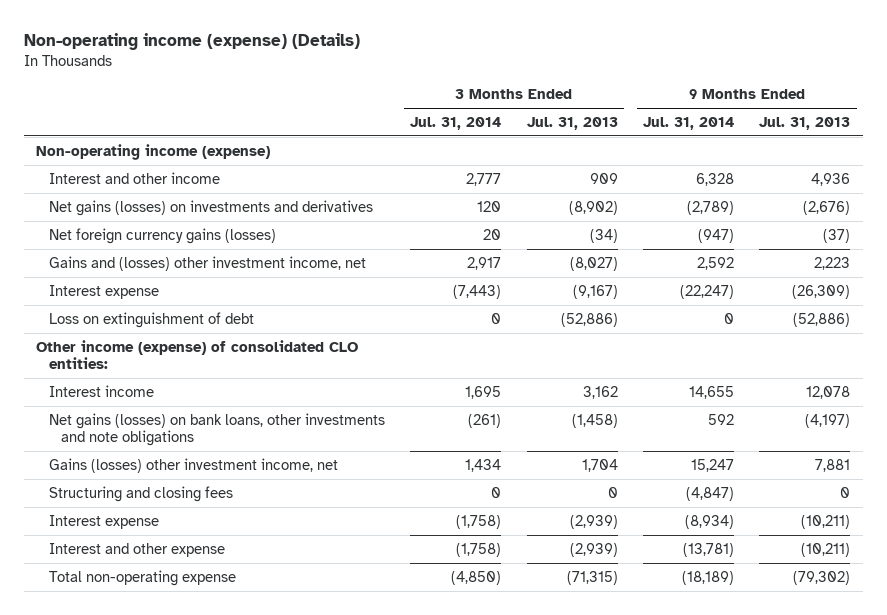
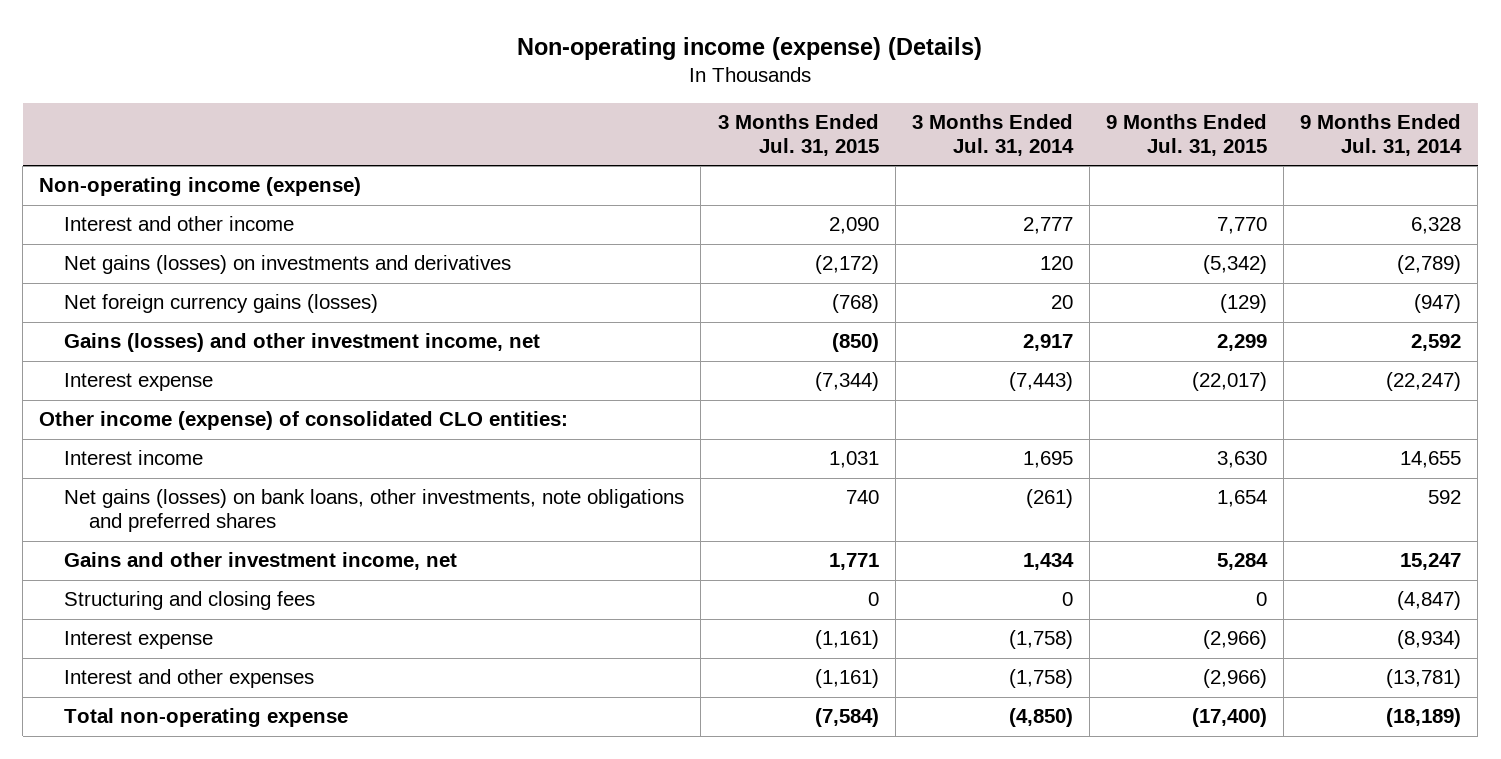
- | 3 Months Ended Jul. 31, 2014 | 3 Months Ended Jul. 31, 2013 | 9 Months Ended Jul. 31, 2014 | 9 Months Ended Jul. 31, 2013
+ | 3 Months Ended Jul. 31, 2015 | 3 Months Ended Jul. 31, 2014 | 9 Months Ended Jul. 31, 2015 | 9 Months Ended Jul. 31, 2014
- Gains and (losses) other investment income, net | 2,917 | (8,027) | 2,592 | 2,223
+ Gains (losses) and other investment income, net | (850) | 2,917 | 2,299 | 2,592
- Loss on extinguishment of debt | 0 | (52,886) | 0 | (52,886)
- Net gains (losses) on bank loans, other investments and note obligations | (261) | (1,458) | 592 | (4,197)
- Gains (losses) other investment income, net | 1,434 | 1,704 | 15,247 | 7,881
+ Net gains (losses) on bank loans, other investments, note obligations and preferred shares | 740 | (261) | 1,654 | 592
+ Gains and other investment income, net | 1,771 | 1,434 | 5,284 | 15,247
- Interest and other expense | (1,758) | (2,939) | (13,781) | (10,211)
+ Interest and other expenses | (1,161) | (1,758) | (2,966) | (13,781)

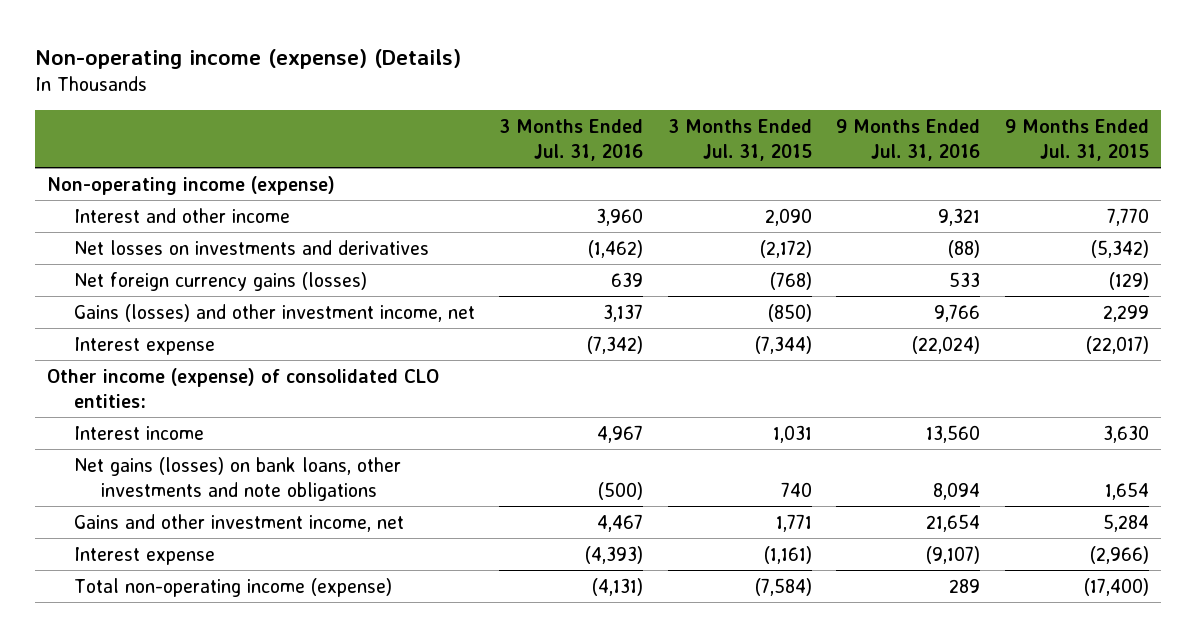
- | 3 Months Ended Jul. 31, 2015 | 3 Months Ended Jul. 31, 2014 | 9 Months Ended Jul. 31, 2015 | 9 Months Ended Jul. 31, 2014
+ | 3 Months Ended Jul. 31, 2016 | 3 Months Ended Jul. 31, 2015 | 9 Months Ended Jul. 31, 2016 | 9 Months Ended Jul. 31, 2015
- Net gains (losses) on investments and derivatives | (2,172) | 120 | (5,342) | (2,789)
+ Net losses on investments and derivatives | (1,462) | (2,172) | (88) | (5,342)
- Net gains (losses) on bank loans, other investments, note obligations and preferred shares | 740 | (261) | 1,654 | 592
+ Net gains (losses) on bank loans, other investments and note obligations | (500) | 740 | 8,094 | 1,654
- Structuring and closing fees | 0 | 0 | 0 | (4,847)
- Interest and other expenses | (1,161) | (1,758) | (2,966) | (13,781)
- Total non-operating expense | (7,584) | (4,850) | (17,400) | (18,189)
+ Total non-operating income (expense) | (4,131) | (7,584) | 289 | (17,400)

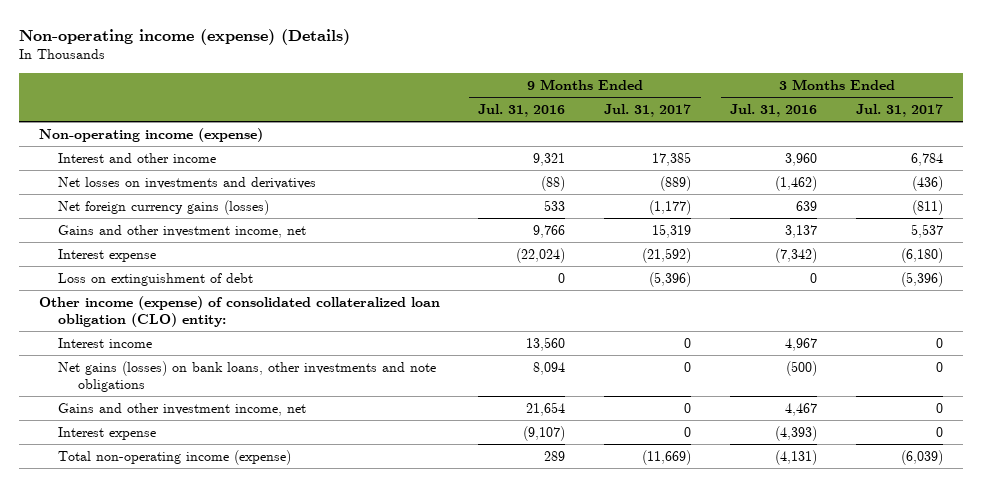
- | 3 Months Ended Jul. 31, 2016 | 3 Months Ended Jul. 31, 2015 | 9 Months Ended Jul. 31, 2016 | 9 Months Ended Jul. 31, 2015
+ | 9 Months Ended Jul. 31, 2016 | 9 Months Ended Jul. 31, 2017 | 3 Months Ended Jul. 31, 2016 | 3 Months Ended Jul. 31, 2017
- Gains (losses) and other investment income, net | 3,137 | (850) | 9,766 | 2,299
+ Gains and other investment income, net | 9,766 | 15,319 | 3,137 | 5,537
- Other income (expense) of consolidated CLO entities:
+ Loss on extinguishment of debt | 0 | (5,396) | 0 | (5,396)
+ Other income (expense) of consolidated collateralized loan obligation (CLO) entity:

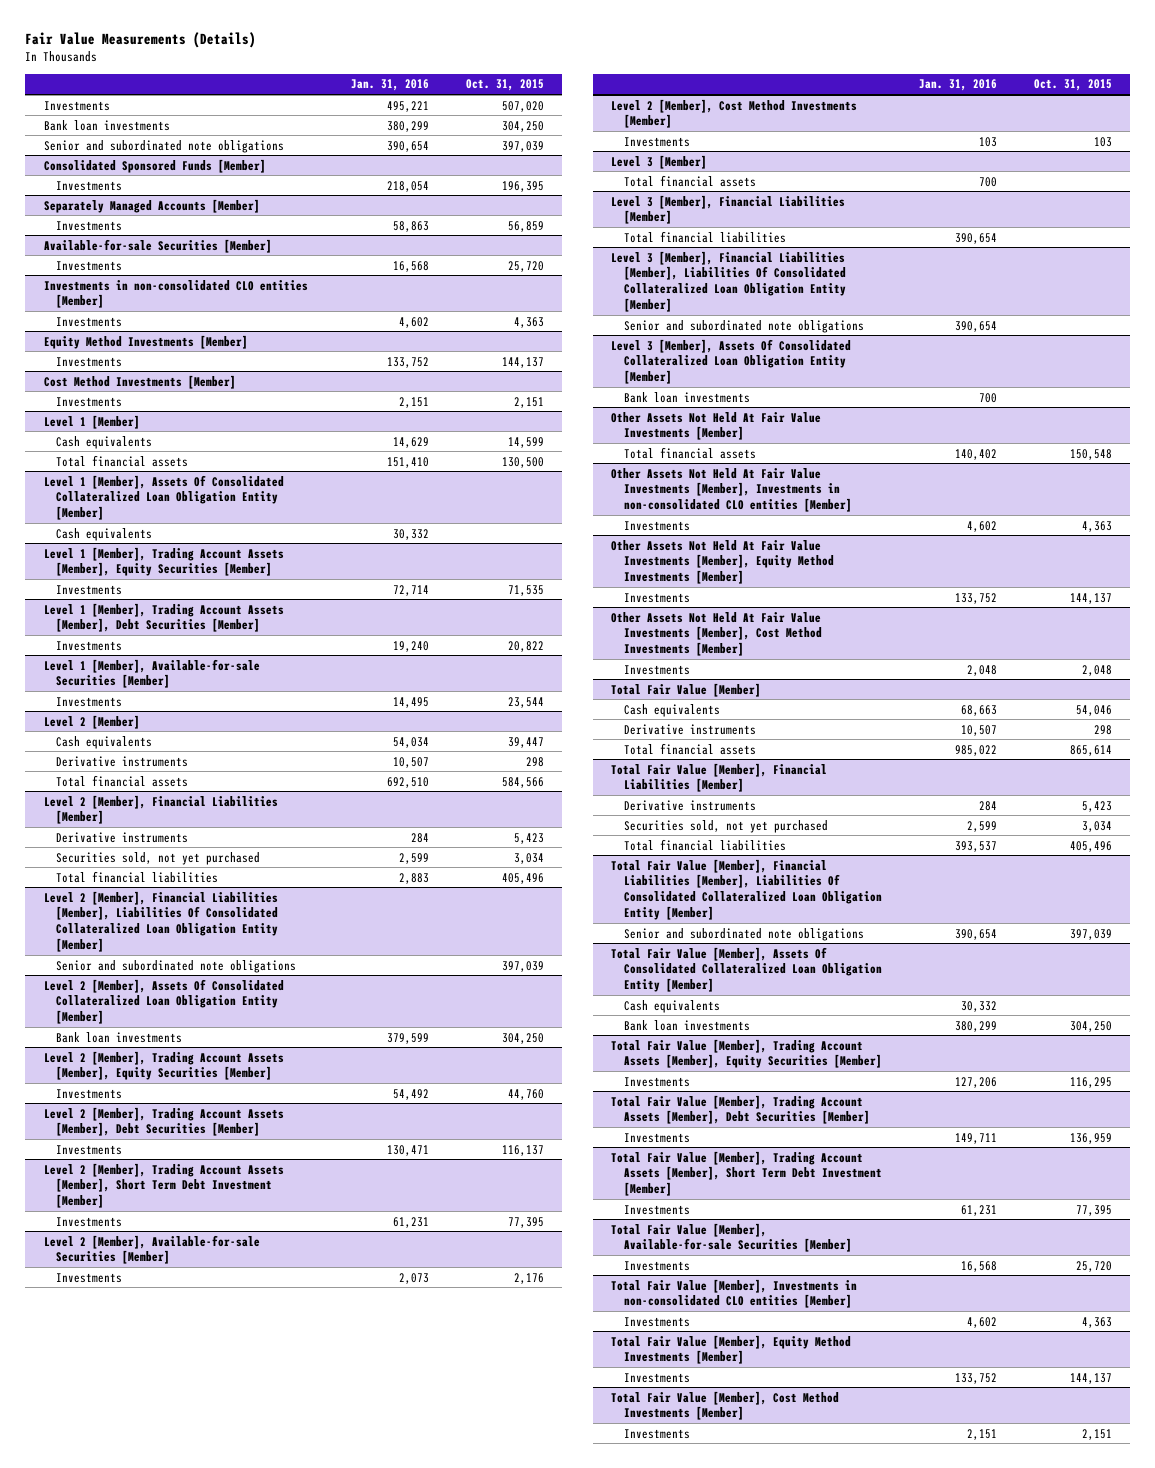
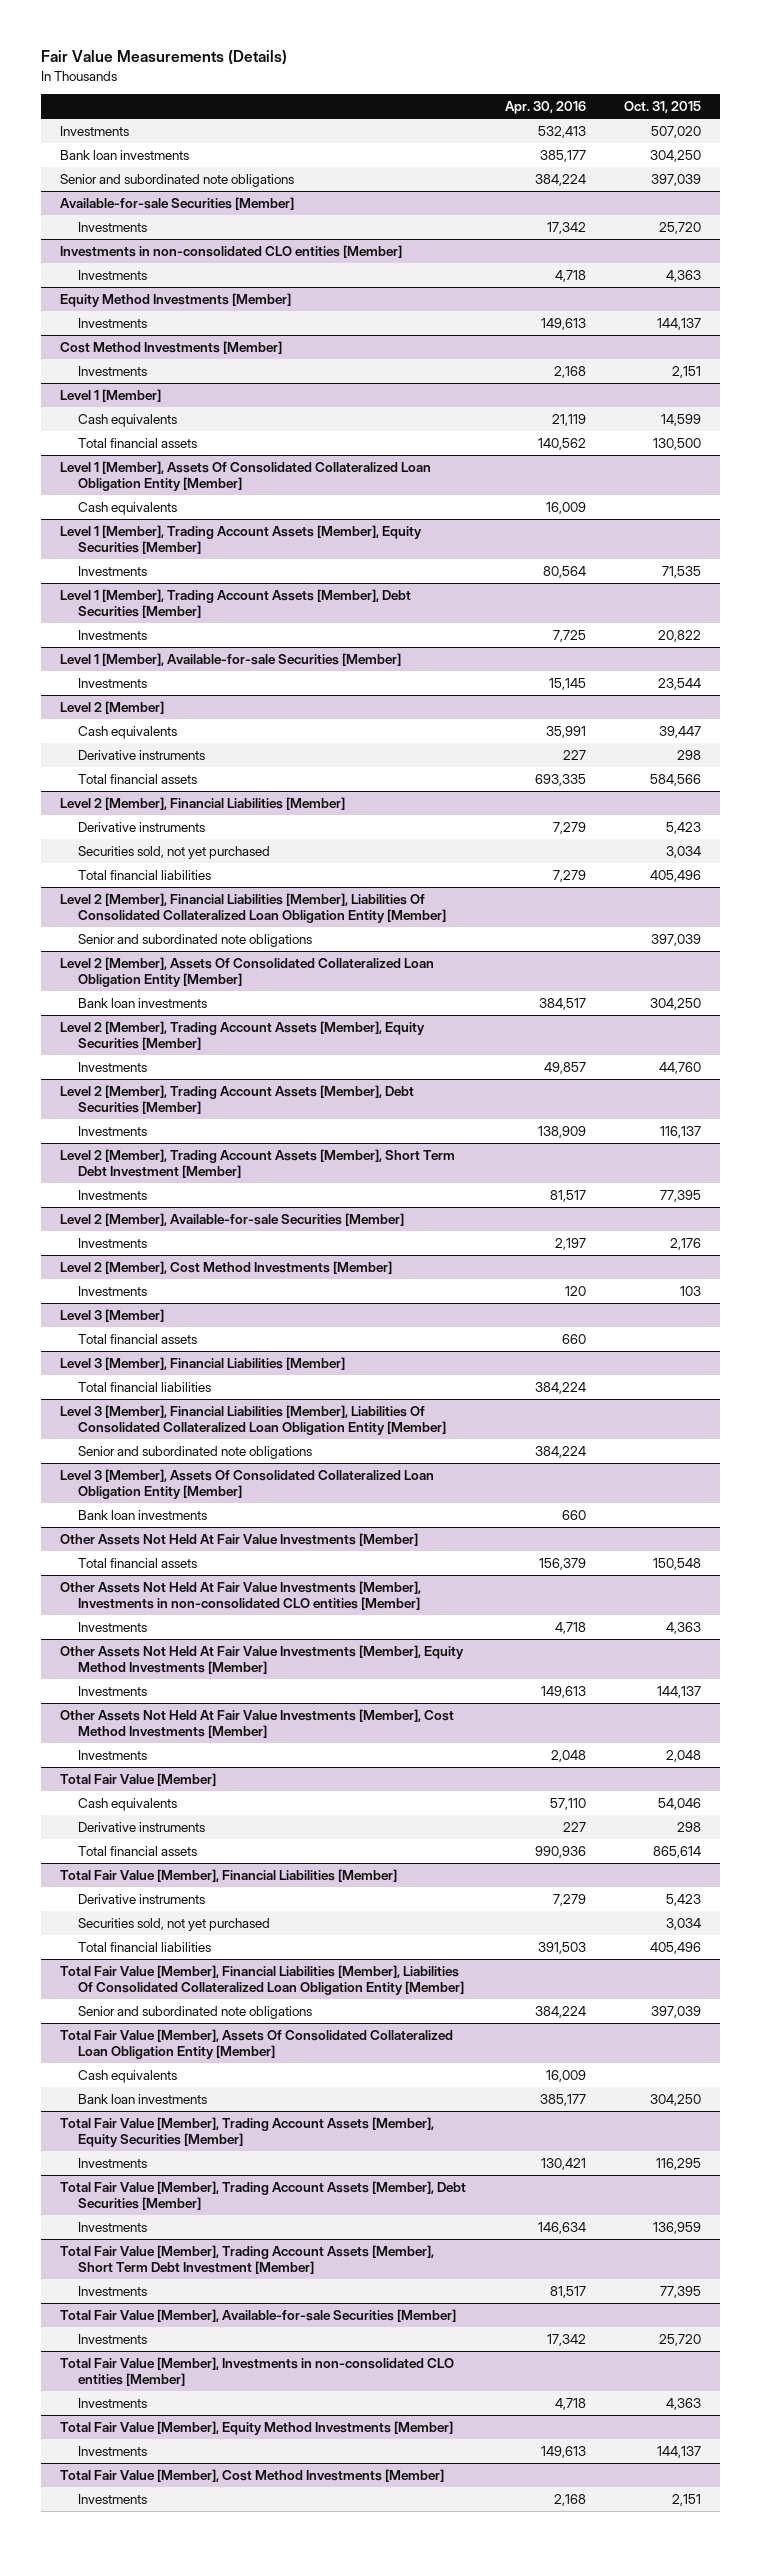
- | Jan. 31, 2016 | Oct. 31, 2015
+ | Apr. 30, 2016 | Oct. 31, 2015
- Consolidated Sponsored Funds [Member]
- Investments | 218,054 | 196,395
- Separately Managed Accounts [Member]
- Investments | 58,863 | 56,859

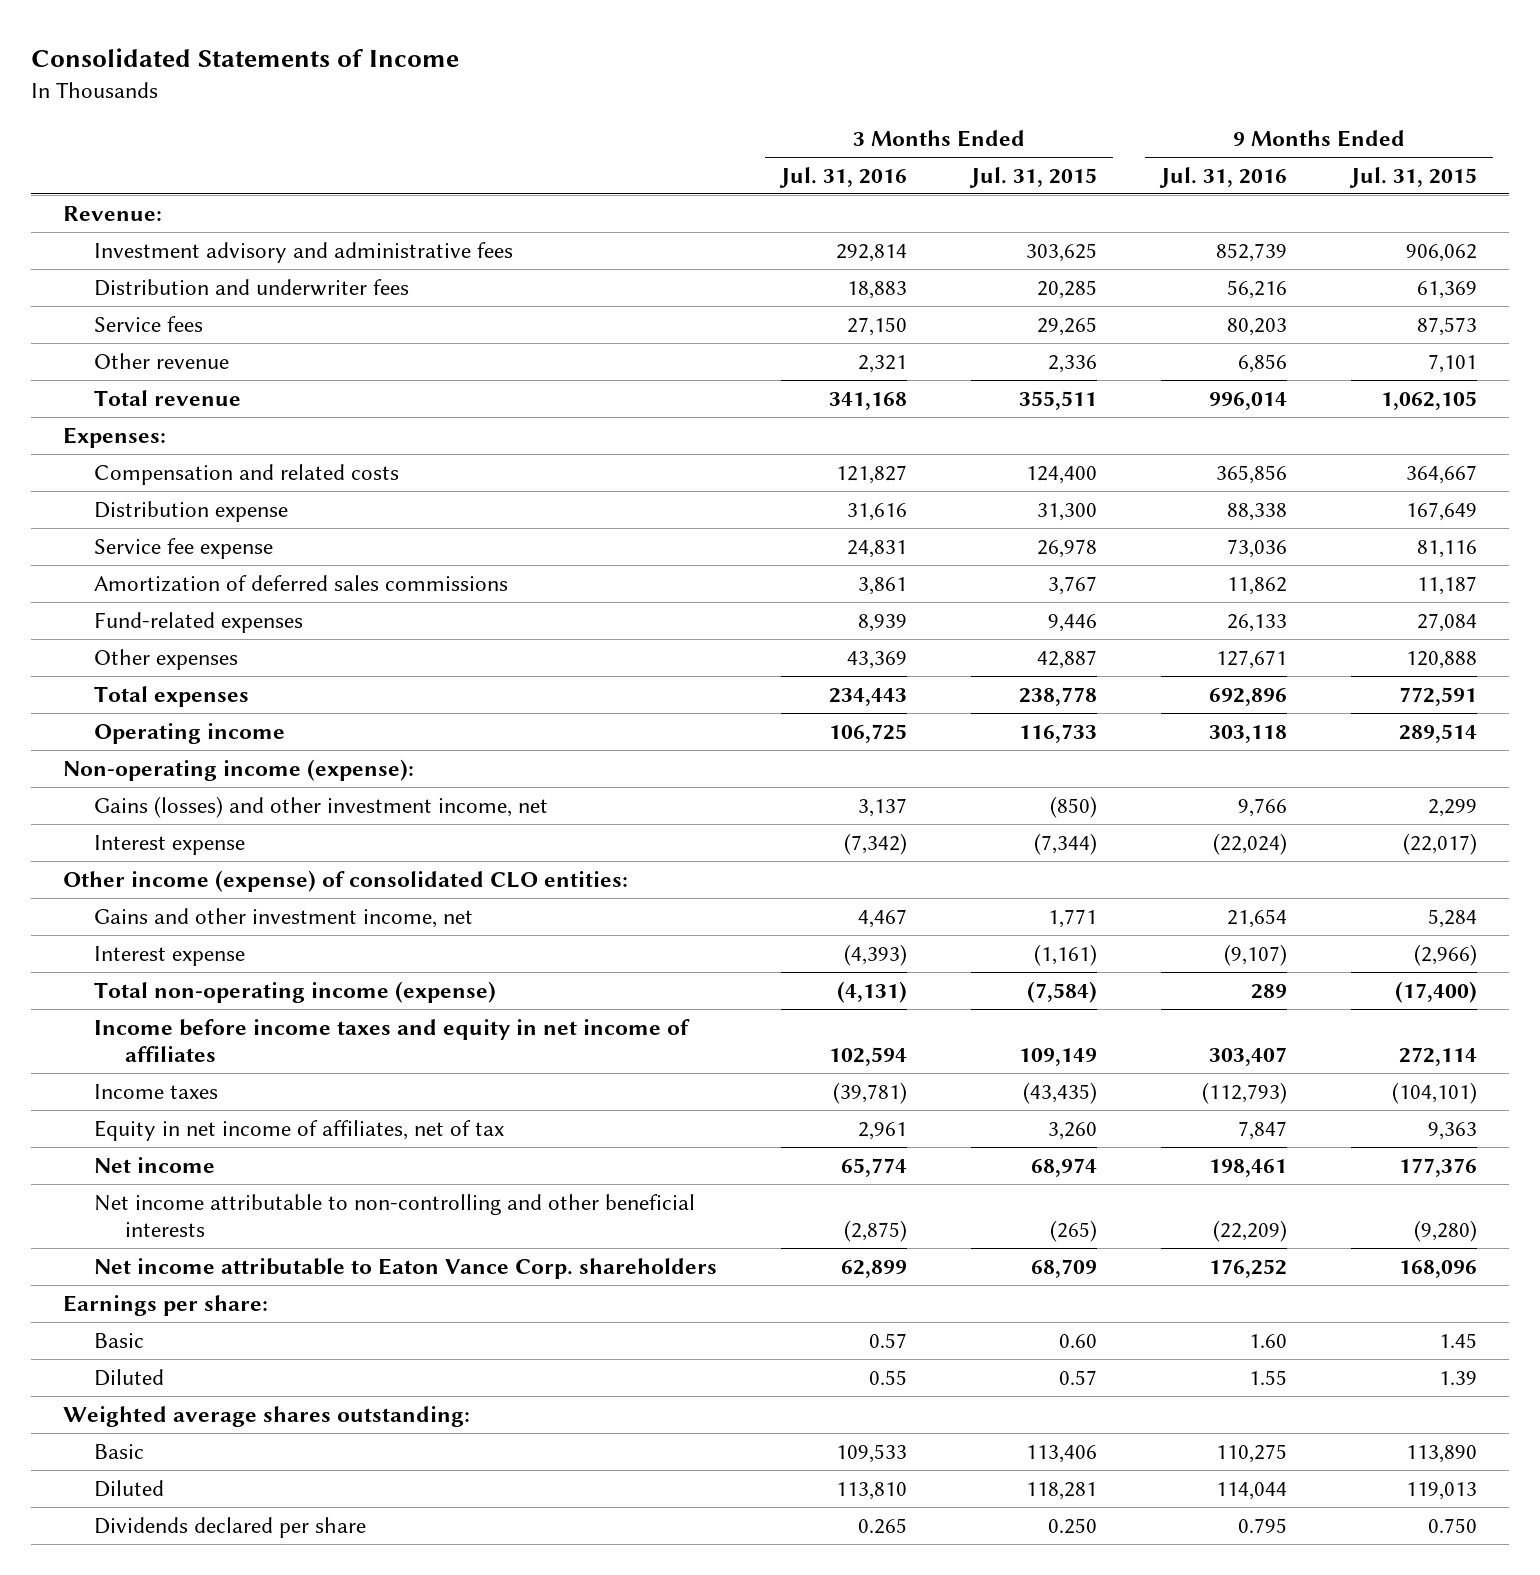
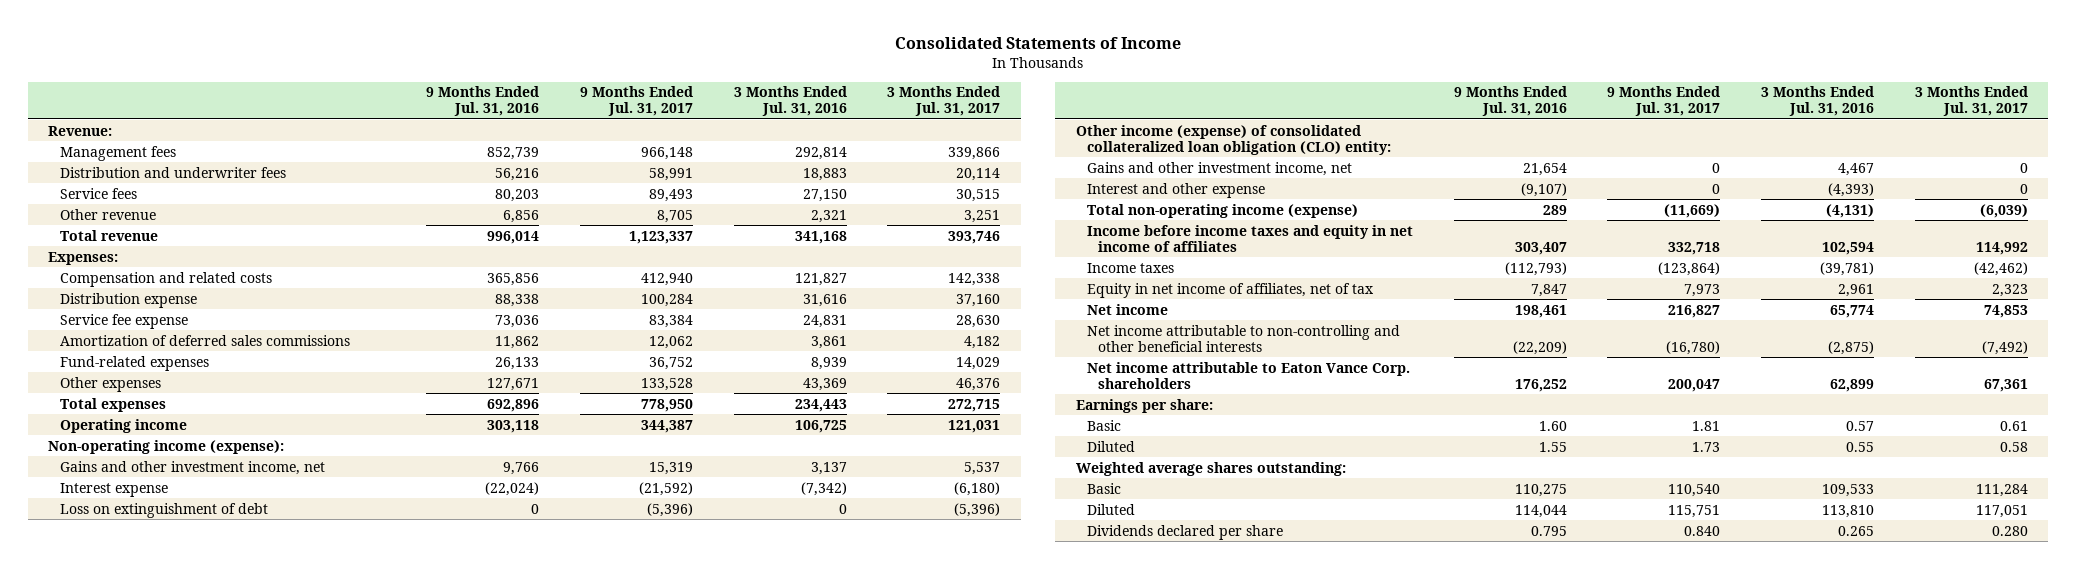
- | 3 Months Ended Jul. 31, 2016 | 3 Months Ended Jul. 31, 2015 | 9 Months Ended Jul. 31, 2016 | 9 Months Ended Jul. 31, 2015
+ | 9 Months Ended Jul. 31, 2016 | 9 Months Ended Jul. 31, 2017 | 3 Months Ended Jul. 31, 2016 | 3 Months Ended Jul. 31, 2017
- Investment advisory and administrative fees | 292,814 | 303,625 | 852,739 | 906,062
+ Management fees | 852,739 | 966,148 | 292,814 | 339,866
- Gains (losses) and other investment income, net | 3,137 | (850) | 9,766 | 2,299
+ Gains and other investment income, net | 9,766 | 15,319 | 3,137 | 5,537
- Other income (expense) of consolidated CLO entities:
+ Loss on extinguishment of debt | 0 | (5,396) | 0 | (5,396)
+ Other income (expense) of consolidated collateralized loan obligation (CLO) entity:
- Interest expense | (4,393) | (1,161) | (9,107) | (2,966)
+ Interest and other expense | (9,107) | 0 | (4,393) | 0

